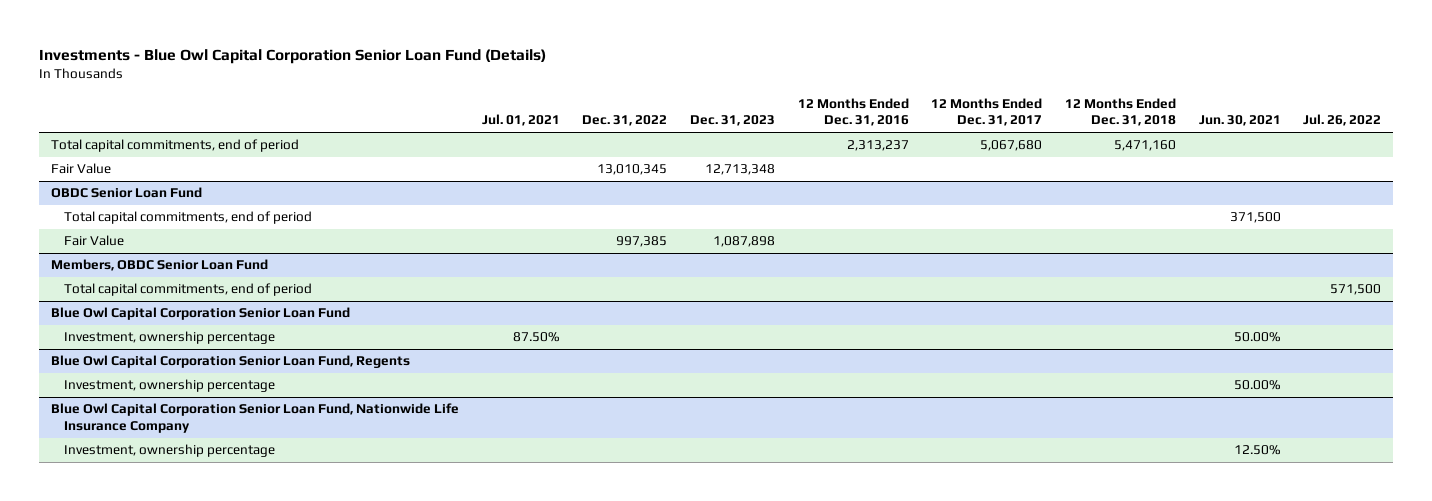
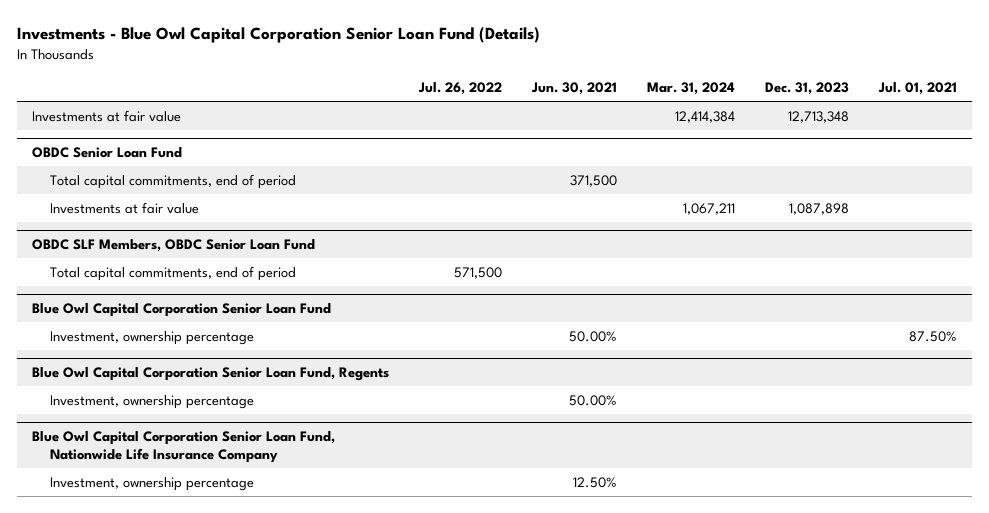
- | Jul. 01, 2021 | Dec. 31, 2022 | Dec. 31, 2023 | 12 Months Ended Dec. 31, 2016 | 12 Months Ended Dec. 31, 2017 | 12 Months Ended Dec. 31, 2018 | Jun. 30, 2021 | Jul. 26, 2022
+ | Jul. 26, 2022 | Jun. 30, 2021 | Mar. 31, 2024 | Dec. 31, 2023 | Jul. 01, 2021
- Total capital commitments, end of period | | | | 2,313,237 | 5,067,680 | 5,471,160 | |
- Fair Value | | 13,010,345 | 12,713,348 | | | | |
+ Investments at fair value | | | 12,414,384 | 12,713,348 |
@ OBDC Senior Loan Fund
- Fair Value | | 997,385 | 1,087,898 | | | | |
- Members, OBDC Senior Loan Fund
@ OBDC Senior Loan Fund
+ Investments at fair value | | | 1,067,211 | 1,087,898 |
+ OBDC SLF Members, OBDC Senior Loan Fund

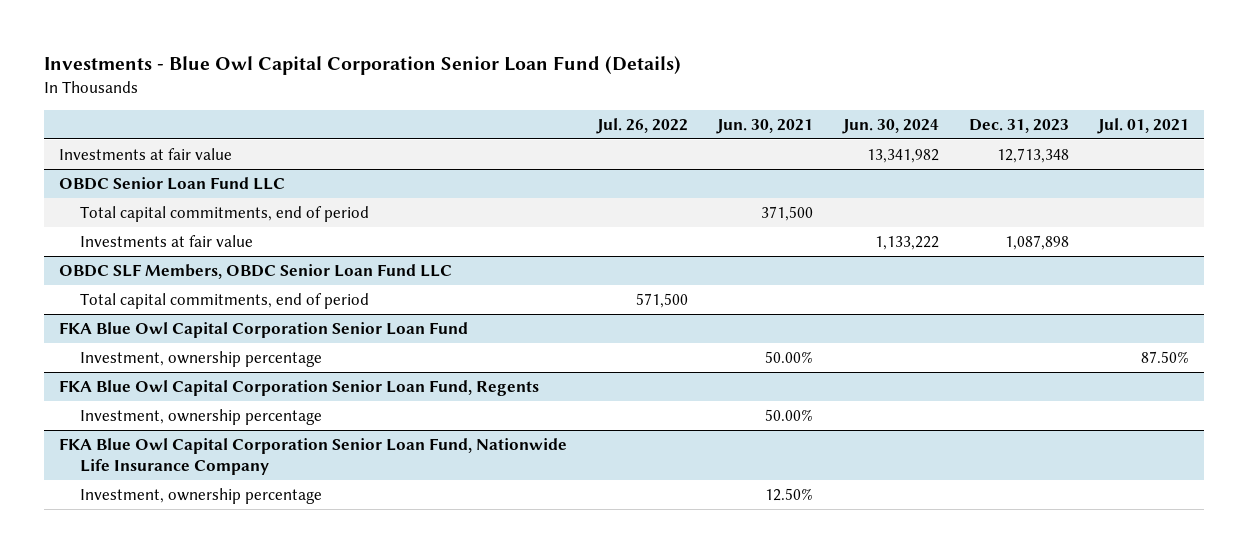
- | Jul. 26, 2022 | Jun. 30, 2021 | Mar. 31, 2024 | Dec. 31, 2023 | Jul. 01, 2021
+ | Jul. 26, 2022 | Jun. 30, 2021 | Jun. 30, 2024 | Dec. 31, 2023 | Jul. 01, 2021
- OBDC Senior Loan Fund
+ OBDC Senior Loan Fund LLC
- OBDC SLF Members, OBDC Senior Loan Fund
+ OBDC SLF Members, OBDC Senior Loan Fund LLC
- Blue Owl Capital Corporation Senior Loan Fund
+ FKA Blue Owl Capital Corporation Senior Loan Fund
- Blue Owl Capital Corporation Senior Loan Fund, Regents
+ FKA Blue Owl Capital Corporation Senior Loan Fund, Regents
- Blue Owl Capital Corporation Senior Loan Fund, Nationwide Life Insurance Company
+ FKA Blue Owl Capital Corporation Senior Loan Fund, Nationwide Life Insurance Company

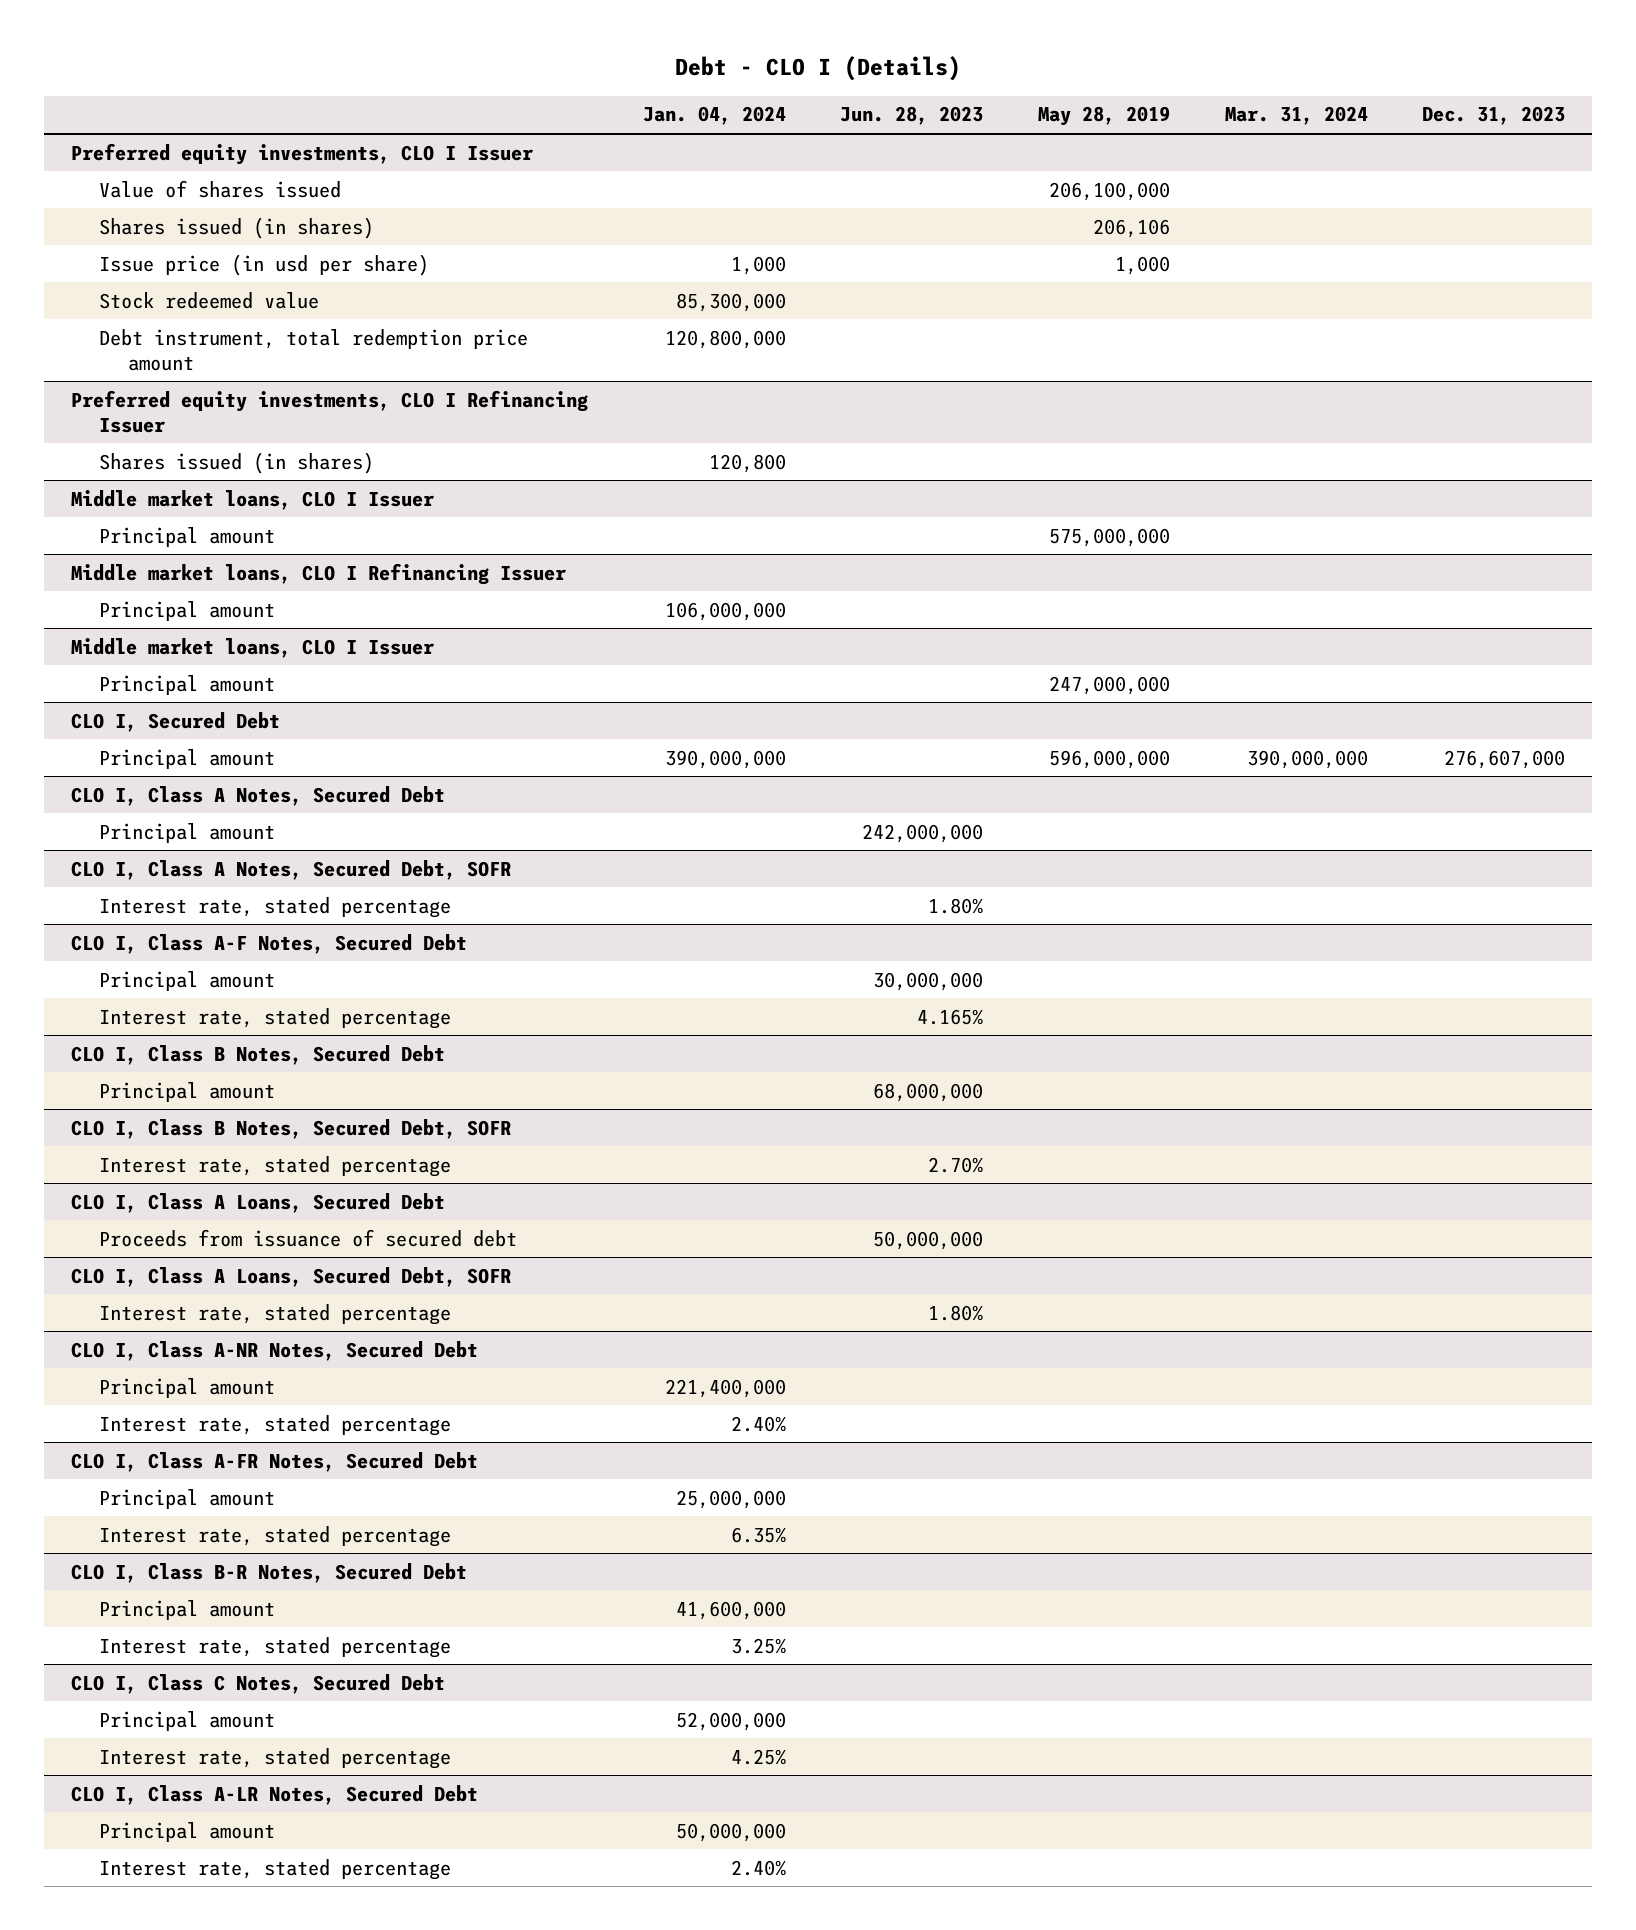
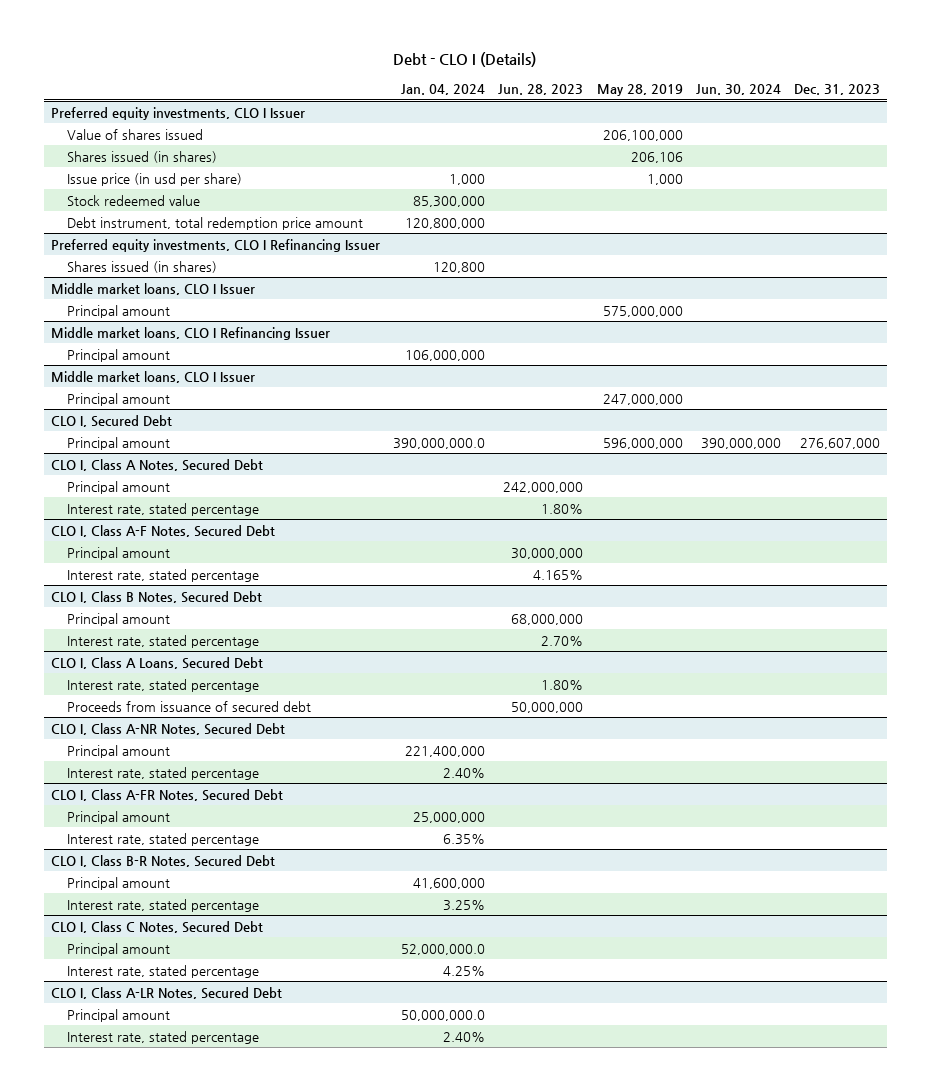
- | Jan. 04, 2024 | Jun. 28, 2023 | May 28, 2019 | Mar. 31, 2024 | Dec. 31, 2023
+ | Jan. 04, 2024 | Jun. 28, 2023 | May 28, 2019 | Jun. 30, 2024 | Dec. 31, 2023
@ CLO I, Secured Debt
- Principal amount | 390,000,000 | | 596,000,000 | 390,000,000 | 276,607,000
+ Principal amount | 390,000,000.0 | | 596,000,000 | 390,000,000 | 276,607,000
- CLO I, Class A Notes, Secured Debt, SOFR
- Interest rate, stated percentage | | 1.80% | | |
@ CLO I, Class A Notes, Secured Debt
+ Interest rate, stated percentage | | 1.80% | | |
- CLO I, Class B Notes, Secured Debt, SOFR
- Interest rate, stated percentage | | 2.70% | | |
@ CLO I, Class B Notes, Secured Debt
+ Interest rate, stated percentage | | 2.70% | | |
@ CLO I, Class A Loans, Secured Debt
+ Interest rate, stated percentage | | 1.80% | | |
- CLO I, Class A Loans, Secured Debt, SOFR
- Interest rate, stated percentage | | 1.80% | | |
@ CLO I, Class C Notes, Secured Debt
- Principal amount | 52,000,000 | | | |
+ Principal amount | 52,000,000.0 | | | |
@ CLO I, Class A-LR Notes, Secured Debt
- Principal amount | 50,000,000 | | | |
+ Principal amount | 50,000,000.0 | | | |

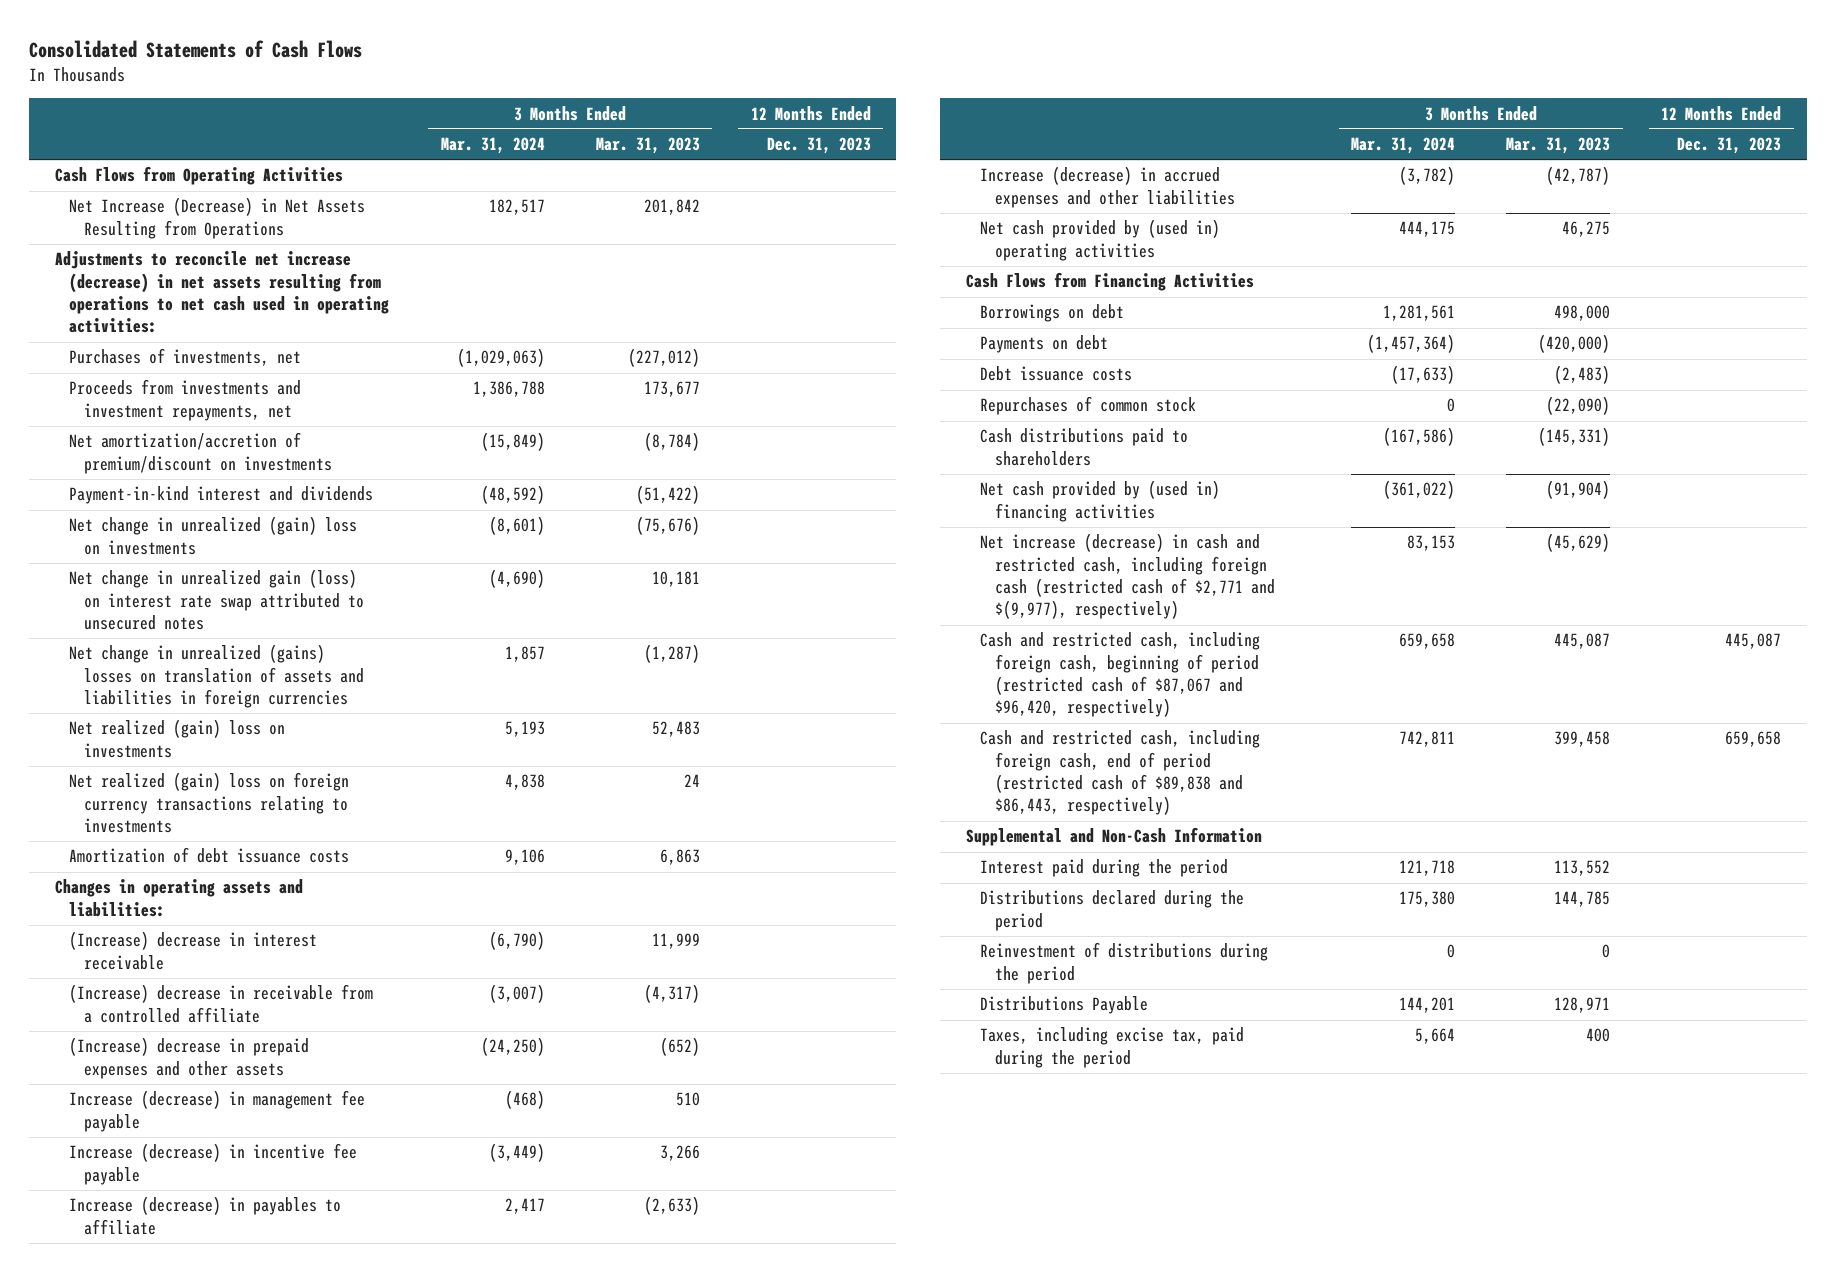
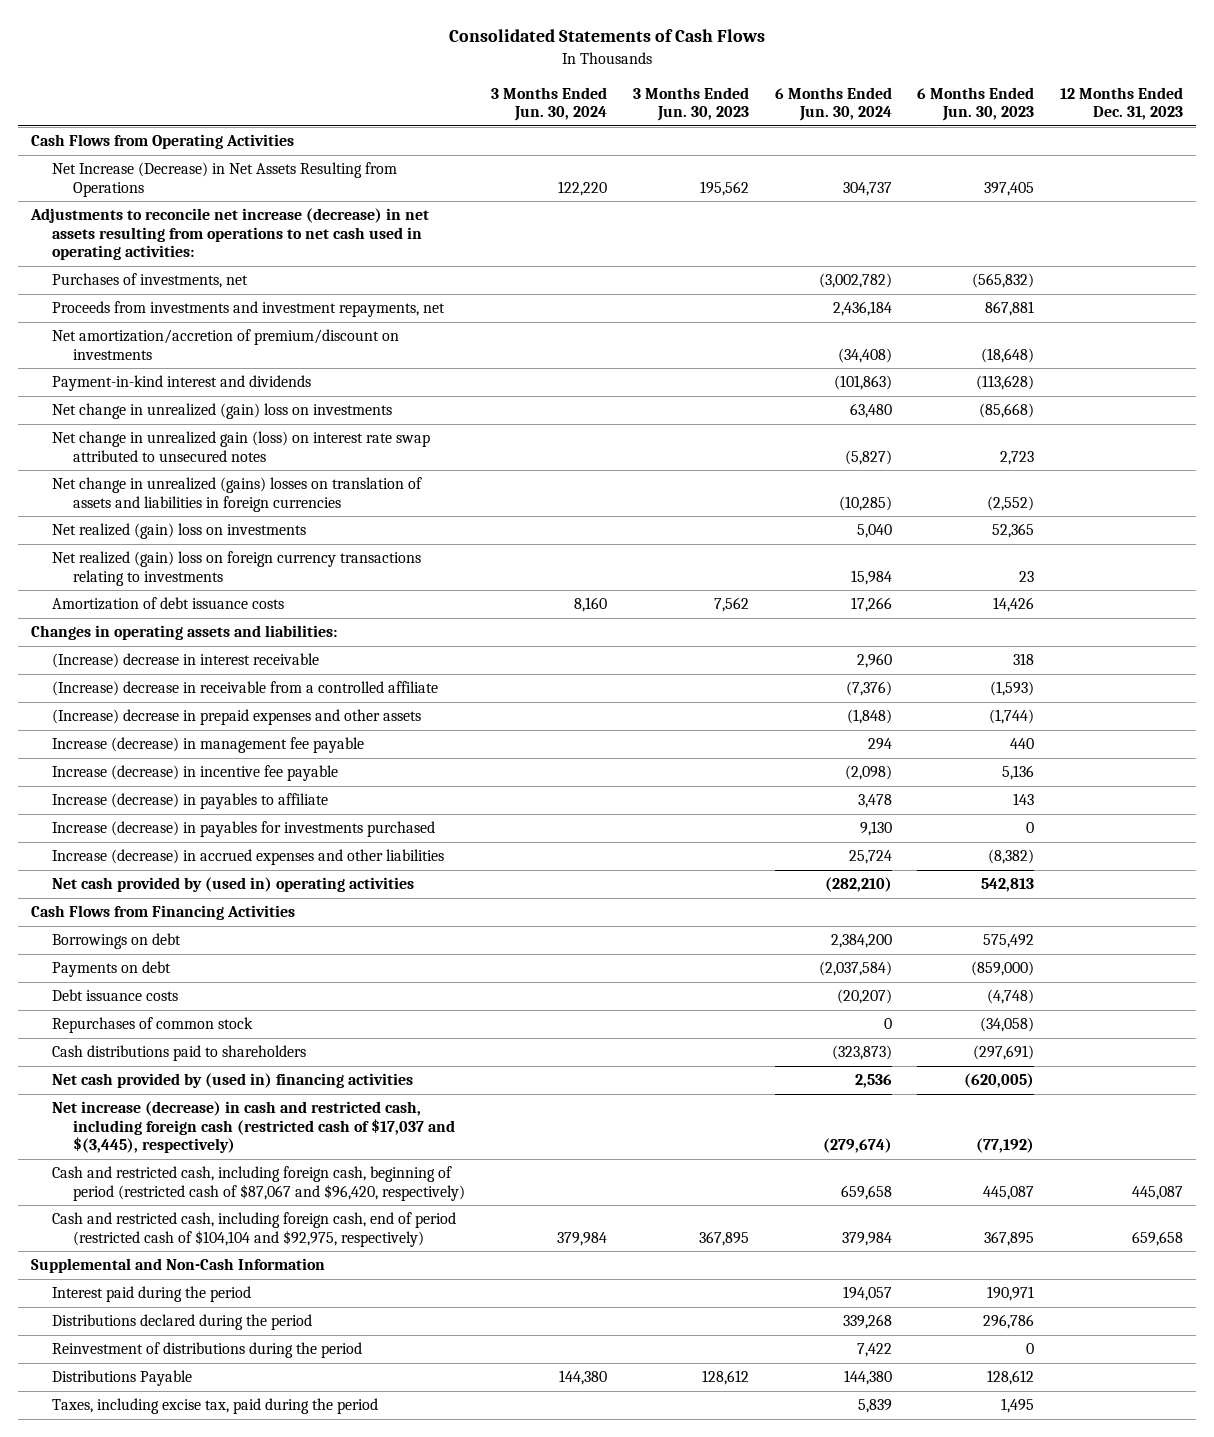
- | 3 Months Ended Mar. 31, 2024 | 3 Months Ended Mar. 31, 2023 | 12 Months Ended Dec. 31, 2023
+ | 3 Months Ended Jun. 30, 2024 | 3 Months Ended Jun. 30, 2023 | 6 Months Ended Jun. 30, 2024 | 6 Months Ended Jun. 30, 2023 | 12 Months Ended Dec. 31, 2023
+ Increase (decrease) in payables for investments purchased | | | 9,130 | 0 |
- Net increase (decrease) in cash and restricted cash, including foreign cash (restricted cash of $2,771 and $(9,977), respectively) | 83,153 | (45,629) |
+ Net increase (decrease) in cash and restricted cash, including foreign cash (restricted cash of $17,037 and $(3,445), respectively) | | | (279,674) | (77,192) |
- Cash and restricted cash, including foreign cash, end of period (restricted cash of $89,838 and $86,443, respectively) | 742,811 | 399,458 | 659,658
+ Cash and restricted cash, including foreign cash, end of period (restricted cash of $104,104 and $92,975, respectively) | 379,984 | 367,895 | 379,984 | 367,895 | 659,658

